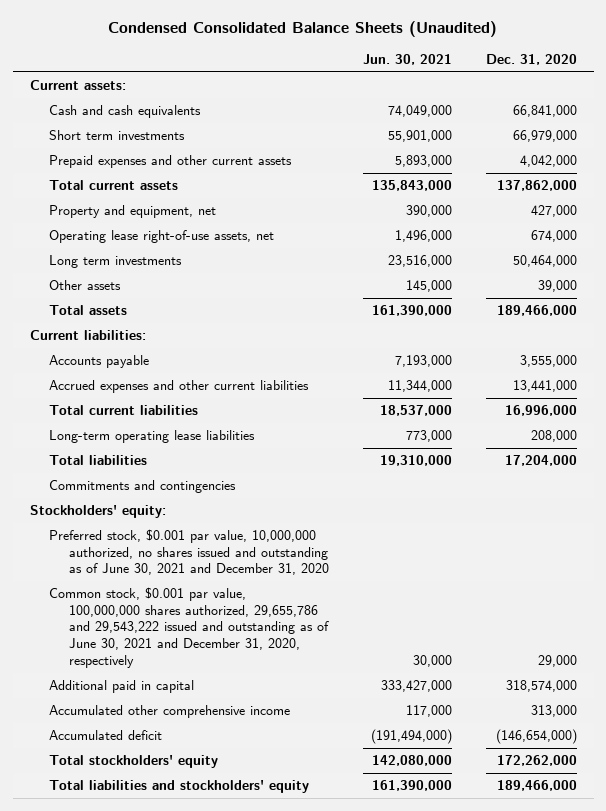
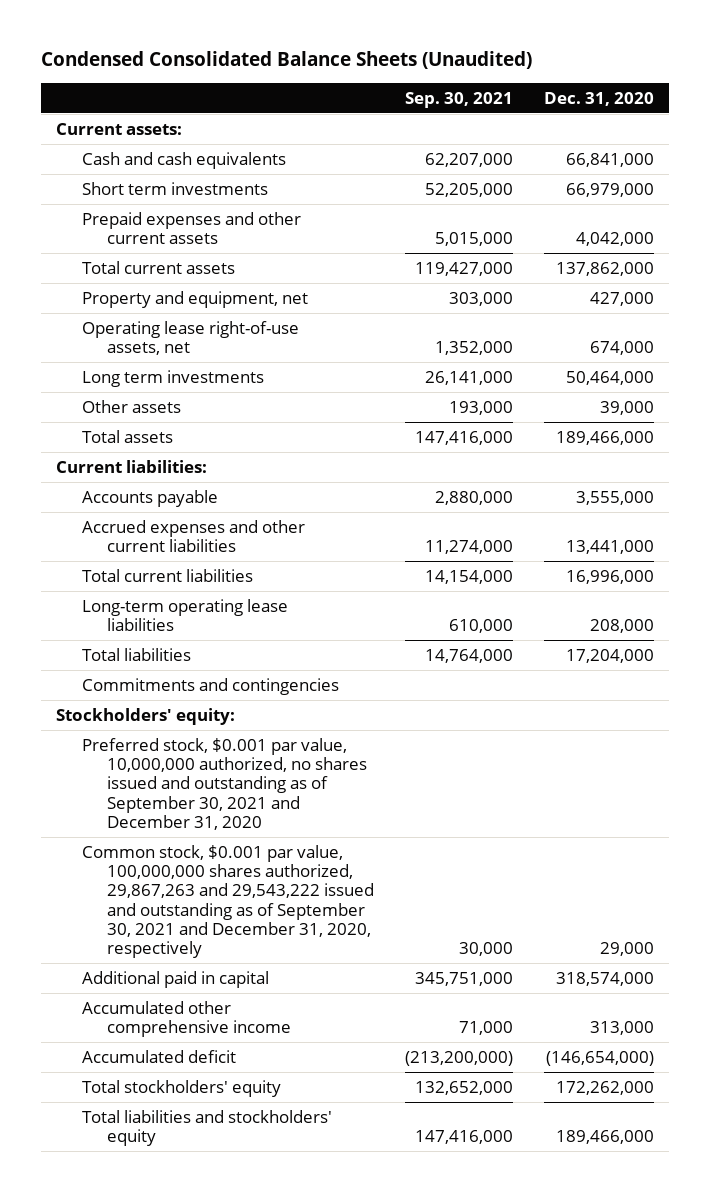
- | Jun. 30, 2021 | Dec. 31, 2020
+ | Sep. 30, 2021 | Dec. 31, 2020
- Preferred stock, $0.001 par value, 10,000,000 authorized, no shares issued and outstanding as of June 30, 2021 and December 31, 2020
- Common stock, $0.001 par value, 100,000,000 shares authorized, 29,655,786 and 29,543,222 issued and outstanding as of June 30, 2021 and December 31, 2020, respectively | 30,000 | 29,000
+ Preferred stock, $0.001 par value, 10,000,000 authorized, no shares issued and outstanding as of September 30, 2021 and December 31, 2020
+ Common stock, $0.001 par value, 100,000,000 shares authorized, 29,867,263 and 29,543,222 issued and outstanding as of September 30, 2021 and December 31, 2020, respectively | 30,000 | 29,000

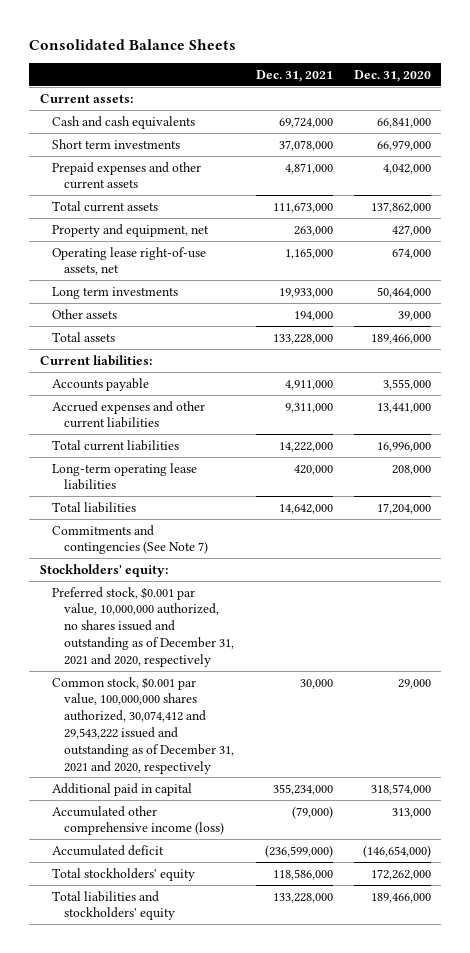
- Condensed Consolidated Balance Sheets (Unaudited)
+ Consolidated Balance Sheets
- | Sep. 30, 2021 | Dec. 31, 2020
+ | Dec. 31, 2021 | Dec. 31, 2020
- Commitments and contingencies
+ Commitments and contingencies (See Note 7)
- Preferred stock, $0.001 par value, 10,000,000 authorized, no shares issued and outstanding as of September 30, 2021 and December 31, 2020
- Common stock, $0.001 par value, 100,000,000 shares authorized, 29,867,263 and 29,543,222 issued and outstanding as of September 30, 2021 and December 31, 2020, respectively | 30,000 | 29,000
+ Preferred stock, $0.001 par value, 10,000,000 authorized, no shares issued and outstanding as of December 31, 2021 and 2020, respectively
+ Common stock, $0.001 par value, 100,000,000 shares authorized, 30,074,412 and 29,543,222 issued and outstanding as of December 31, 2021 and 2020, respectively | 30,000 | 29,000
- Accumulated other comprehensive income | 71,000 | 313,000
+ Accumulated other comprehensive income (loss) | (79,000) | 313,000

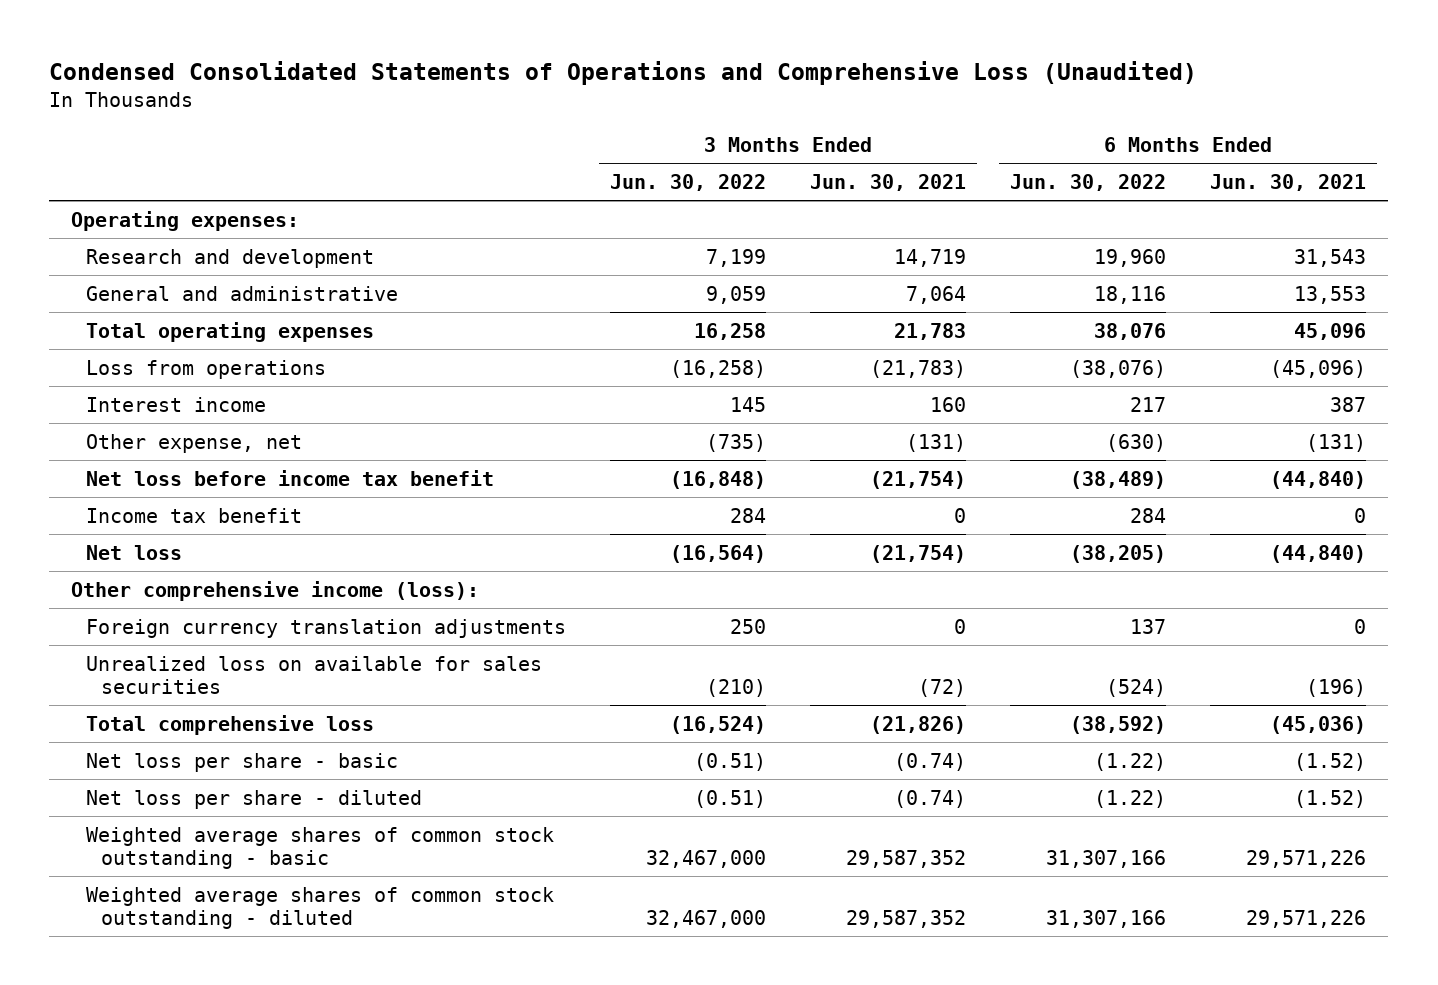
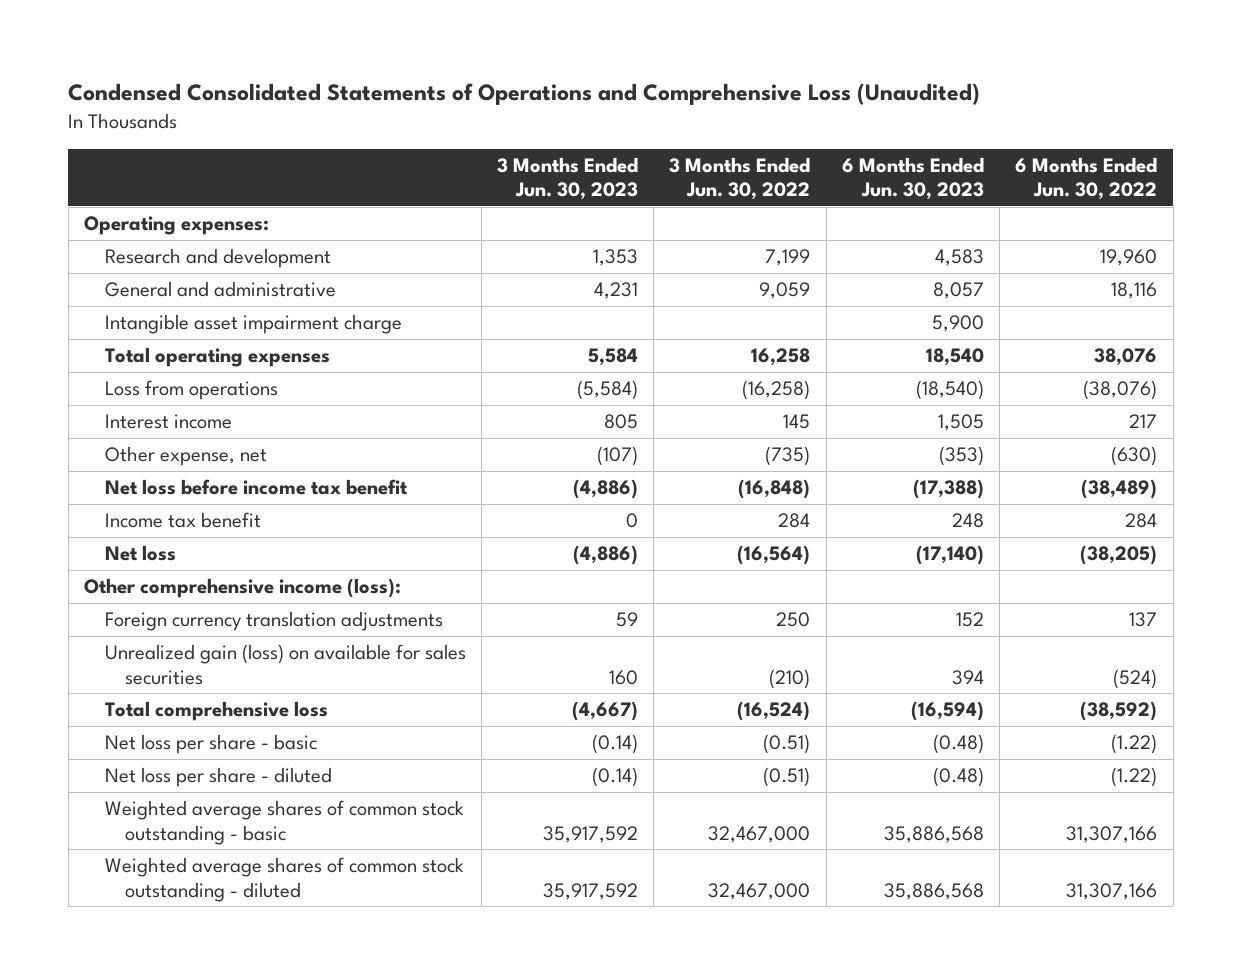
- | 3 Months Ended Jun. 30, 2022 | 3 Months Ended Jun. 30, 2021 | 6 Months Ended Jun. 30, 2022 | 6 Months Ended Jun. 30, 2021
+ | 3 Months Ended Jun. 30, 2023 | 3 Months Ended Jun. 30, 2022 | 6 Months Ended Jun. 30, 2023 | 6 Months Ended Jun. 30, 2022
+ Intangible asset impairment charge | | | 5,900 |
- Unrealized loss on available for sales securities | (210) | (72) | (524) | (196)
+ Unrealized gain (loss) on available for sales securities | 160 | (210) | 394 | (524)

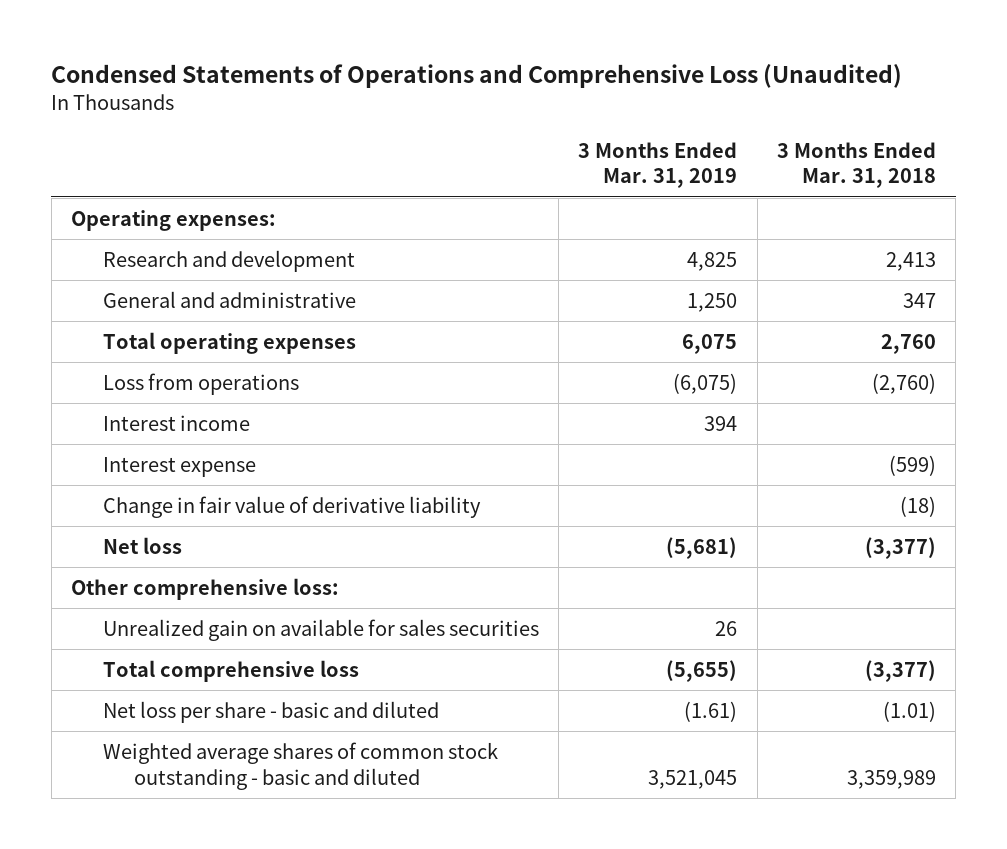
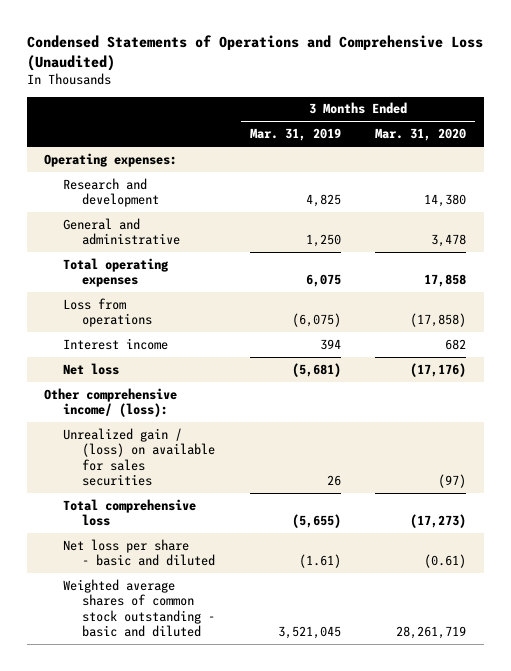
- | 3 Months Ended Mar. 31, 2019 | 3 Months Ended Mar. 31, 2018
+ | 3 Months Ended Mar. 31, 2019 | 3 Months Ended Mar. 31, 2020
- Interest expense | | (599)
- Change in fair value of derivative liability | | (18)
- Other comprehensive loss:
- Unrealized gain on available for sales securities | 26 |
+ Other comprehensive income/ (loss):
+ Unrealized gain / (loss) on available for sales securities | 26 | (97)

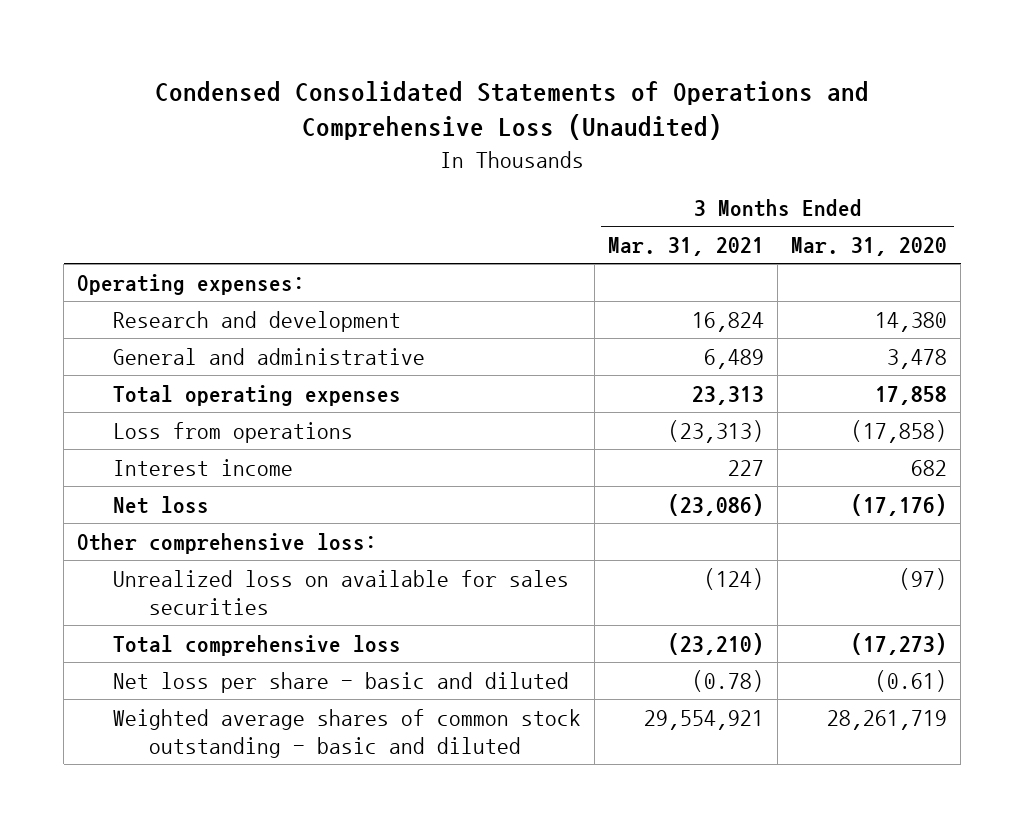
- Condensed Statements of Operations and Comprehensive Loss (Unaudited)
+ Condensed Consolidated Statements of Operations and Comprehensive Loss (Unaudited)
- | 3 Months Ended Mar. 31, 2019 | 3 Months Ended Mar. 31, 2020
+ | 3 Months Ended Mar. 31, 2021 | 3 Months Ended Mar. 31, 2020
- Other comprehensive income/ (loss):
- Unrealized gain / (loss) on available for sales securities | 26 | (97)
+ Other comprehensive loss:
+ Unrealized loss on available for sales securities | (124) | (97)

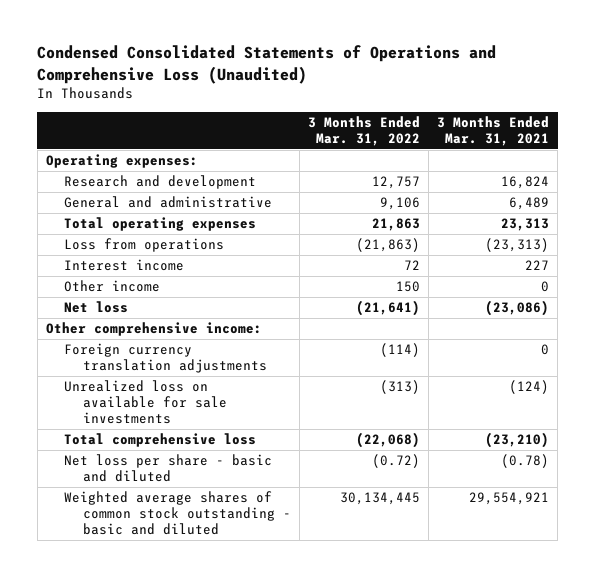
- | 3 Months Ended Mar. 31, 2021 | 3 Months Ended Mar. 31, 2020
+ | 3 Months Ended Mar. 31, 2022 | 3 Months Ended Mar. 31, 2021
+ Other income | 150 | 0
- Other comprehensive loss:
- Unrealized loss on available for sales securities | (124) | (97)
+ Other comprehensive income:
+ Foreign currency translation adjustments | (114) | 0
+ Unrealized loss on available for sale investments | (313) | (124)

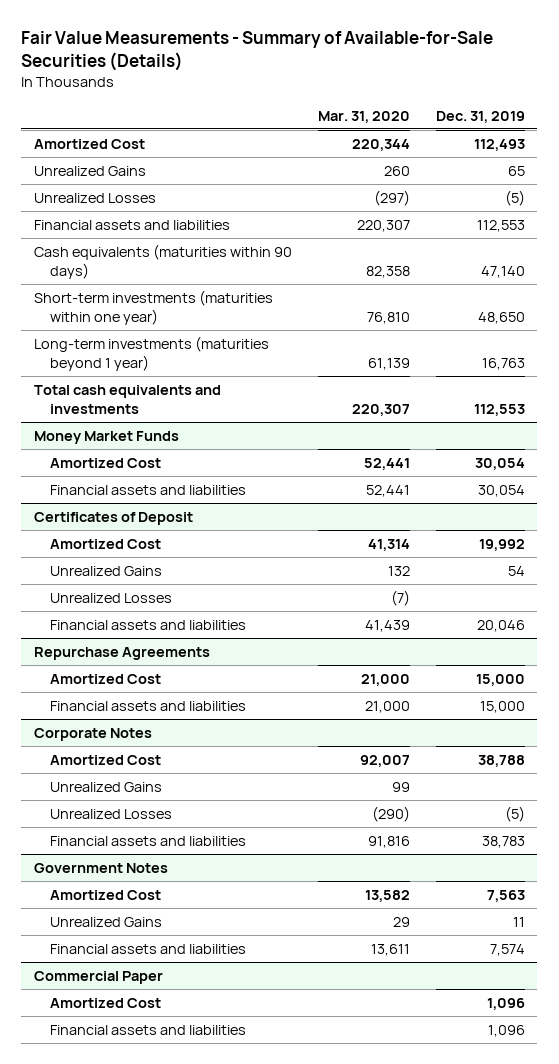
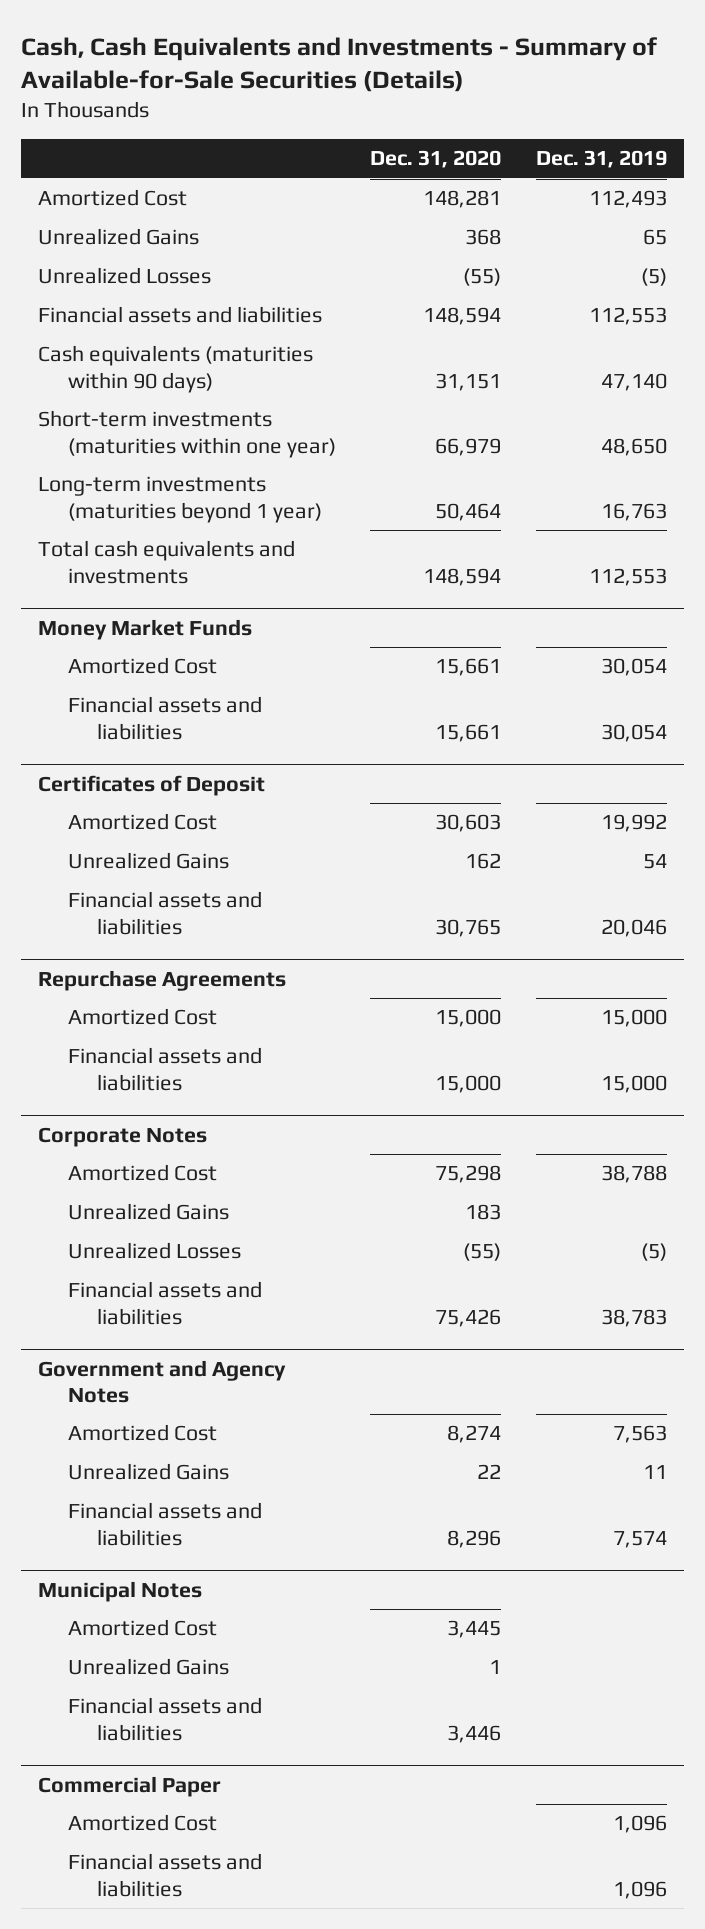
- Fair Value Measurements - Summary of Available-for-Sale Securities (Details)
+ Cash, Cash Equivalents and Investments - Summary of Available-for-Sale Securities (Details)
- | Mar. 31, 2020 | Dec. 31, 2019
+ | Dec. 31, 2020 | Dec. 31, 2019
@ Certificates of Deposit
- Unrealized Losses | (7) |
- Government Notes
+ Government and Agency Notes
+ Municipal Notes
+ Amortized Cost | 3,445 |
+ Unrealized Gains | 1 |
+ Financial assets and liabilities | 3,446 |

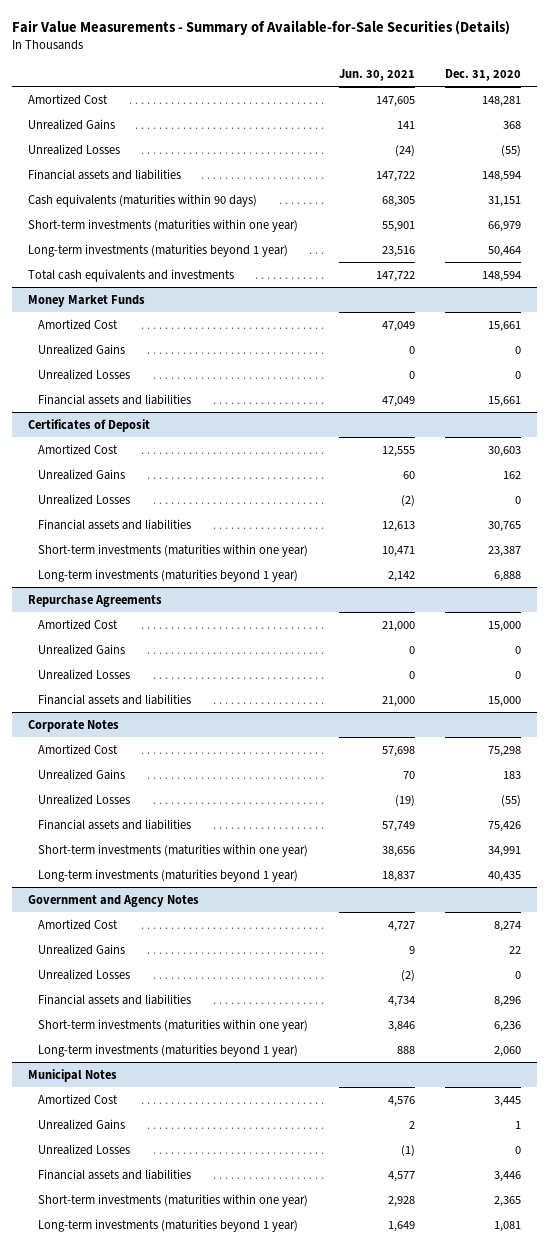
- Cash, Cash Equivalents and Investments - Summary of Available-for-Sale Securities (Details)
+ Fair Value Measurements - Summary of Available-for-Sale Securities (Details)
- | Dec. 31, 2020 | Dec. 31, 2019
+ | Jun. 30, 2021 | Dec. 31, 2020
@ Money Market Funds
+ Unrealized Gains | 0 | 0
+ Unrealized Losses | 0 | 0
@ Certificates of Deposit
+ Unrealized Losses | (2) | 0
+ Short-term investments (maturities within one year) | 10,471 | 23,387
+ Long-term investments (maturities beyond 1 year) | 2,142 | 6,888
@ Repurchase Agreements
+ Unrealized Gains | 0 | 0
+ Unrealized Losses | 0 | 0
@ Corporate Notes
+ Short-term investments (maturities within one year) | 38,656 | 34,991
+ Long-term investments (maturities beyond 1 year) | 18,837 | 40,435
@ Government and Agency Notes
+ Unrealized Losses | (2) | 0
+ Short-term investments (maturities within one year) | 3,846 | 6,236
+ Long-term investments (maturities beyond 1 year) | 888 | 2,060
@ Municipal Notes
+ Unrealized Losses | (1) | 0
- Commercial Paper
- Amortized Cost | | 1,096
- Financial assets and liabilities | | 1,096
@ Municipal Notes
+ Short-term investments (maturities within one year) | 2,928 | 2,365
+ Long-term investments (maturities beyond 1 year) | 1,649 | 1,081

